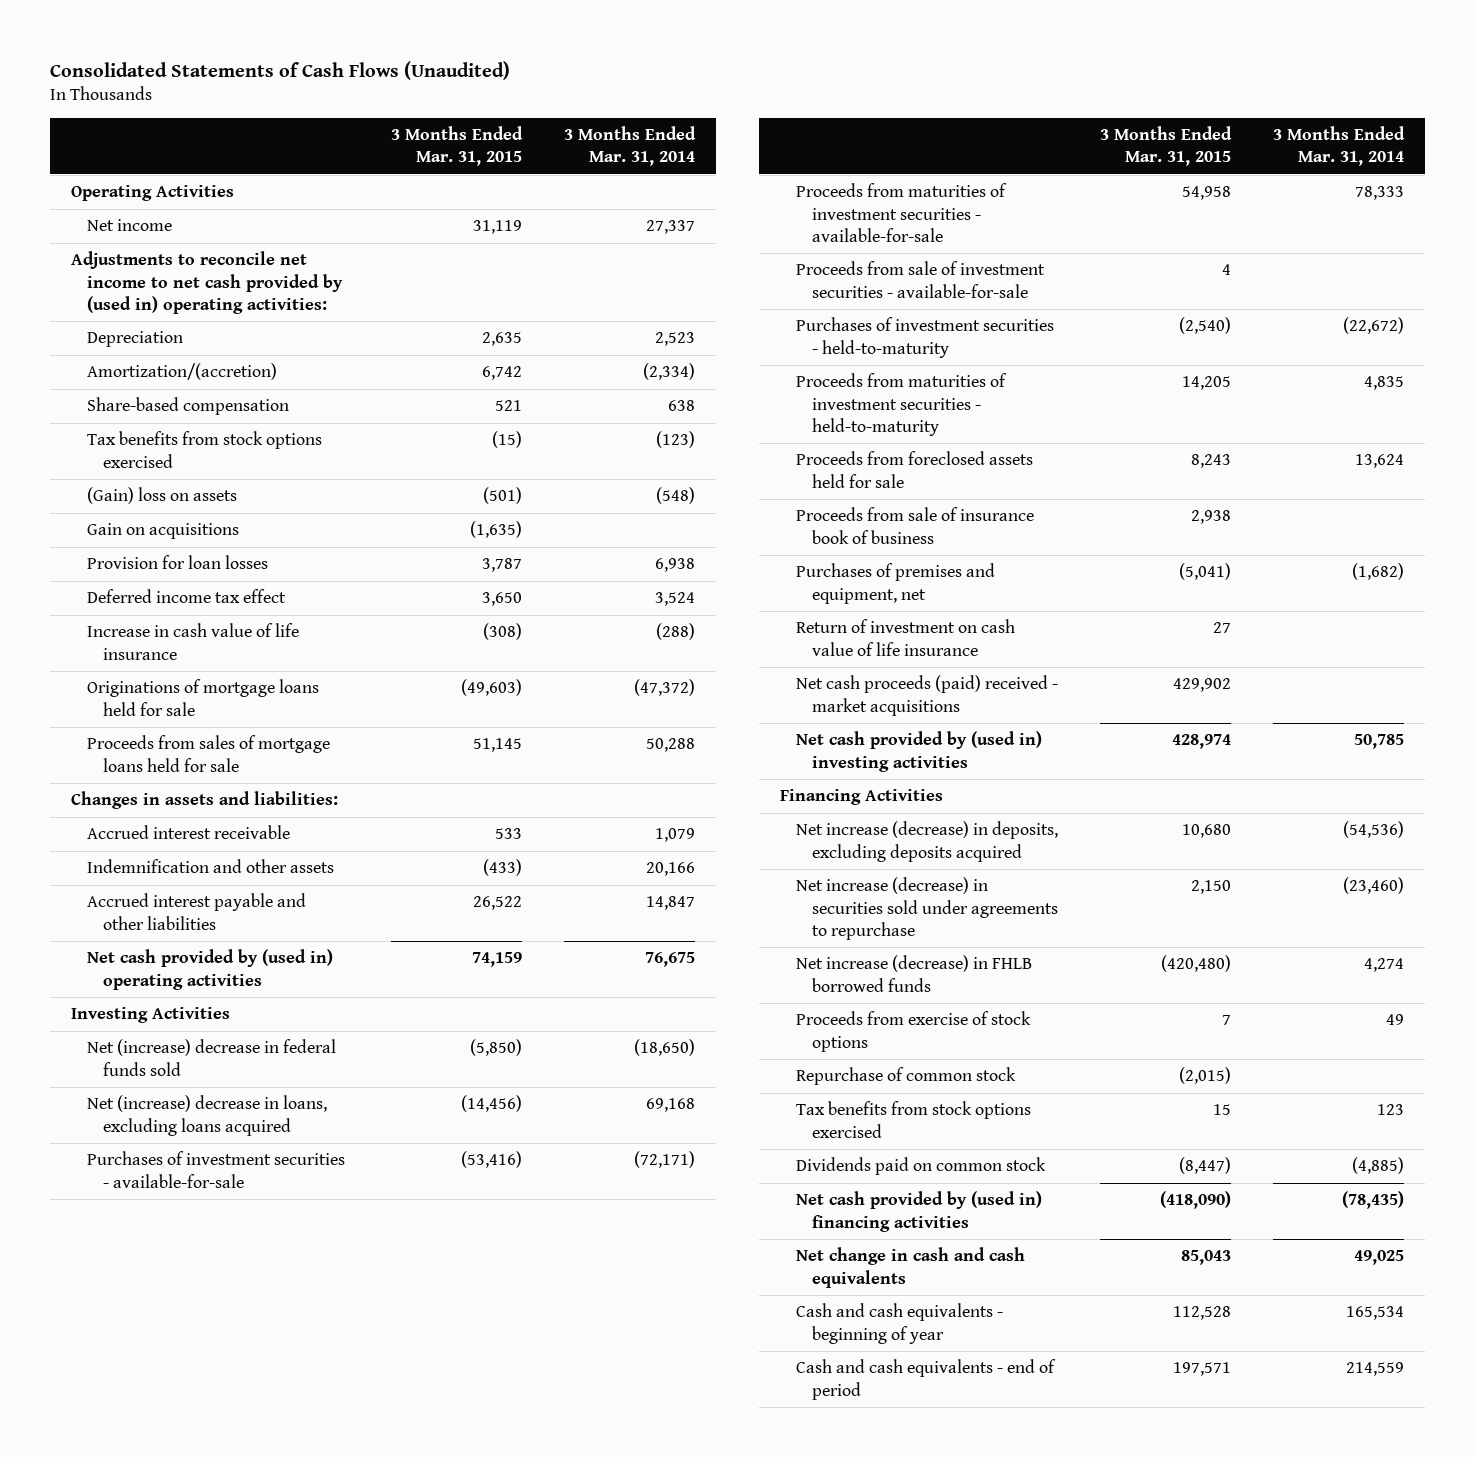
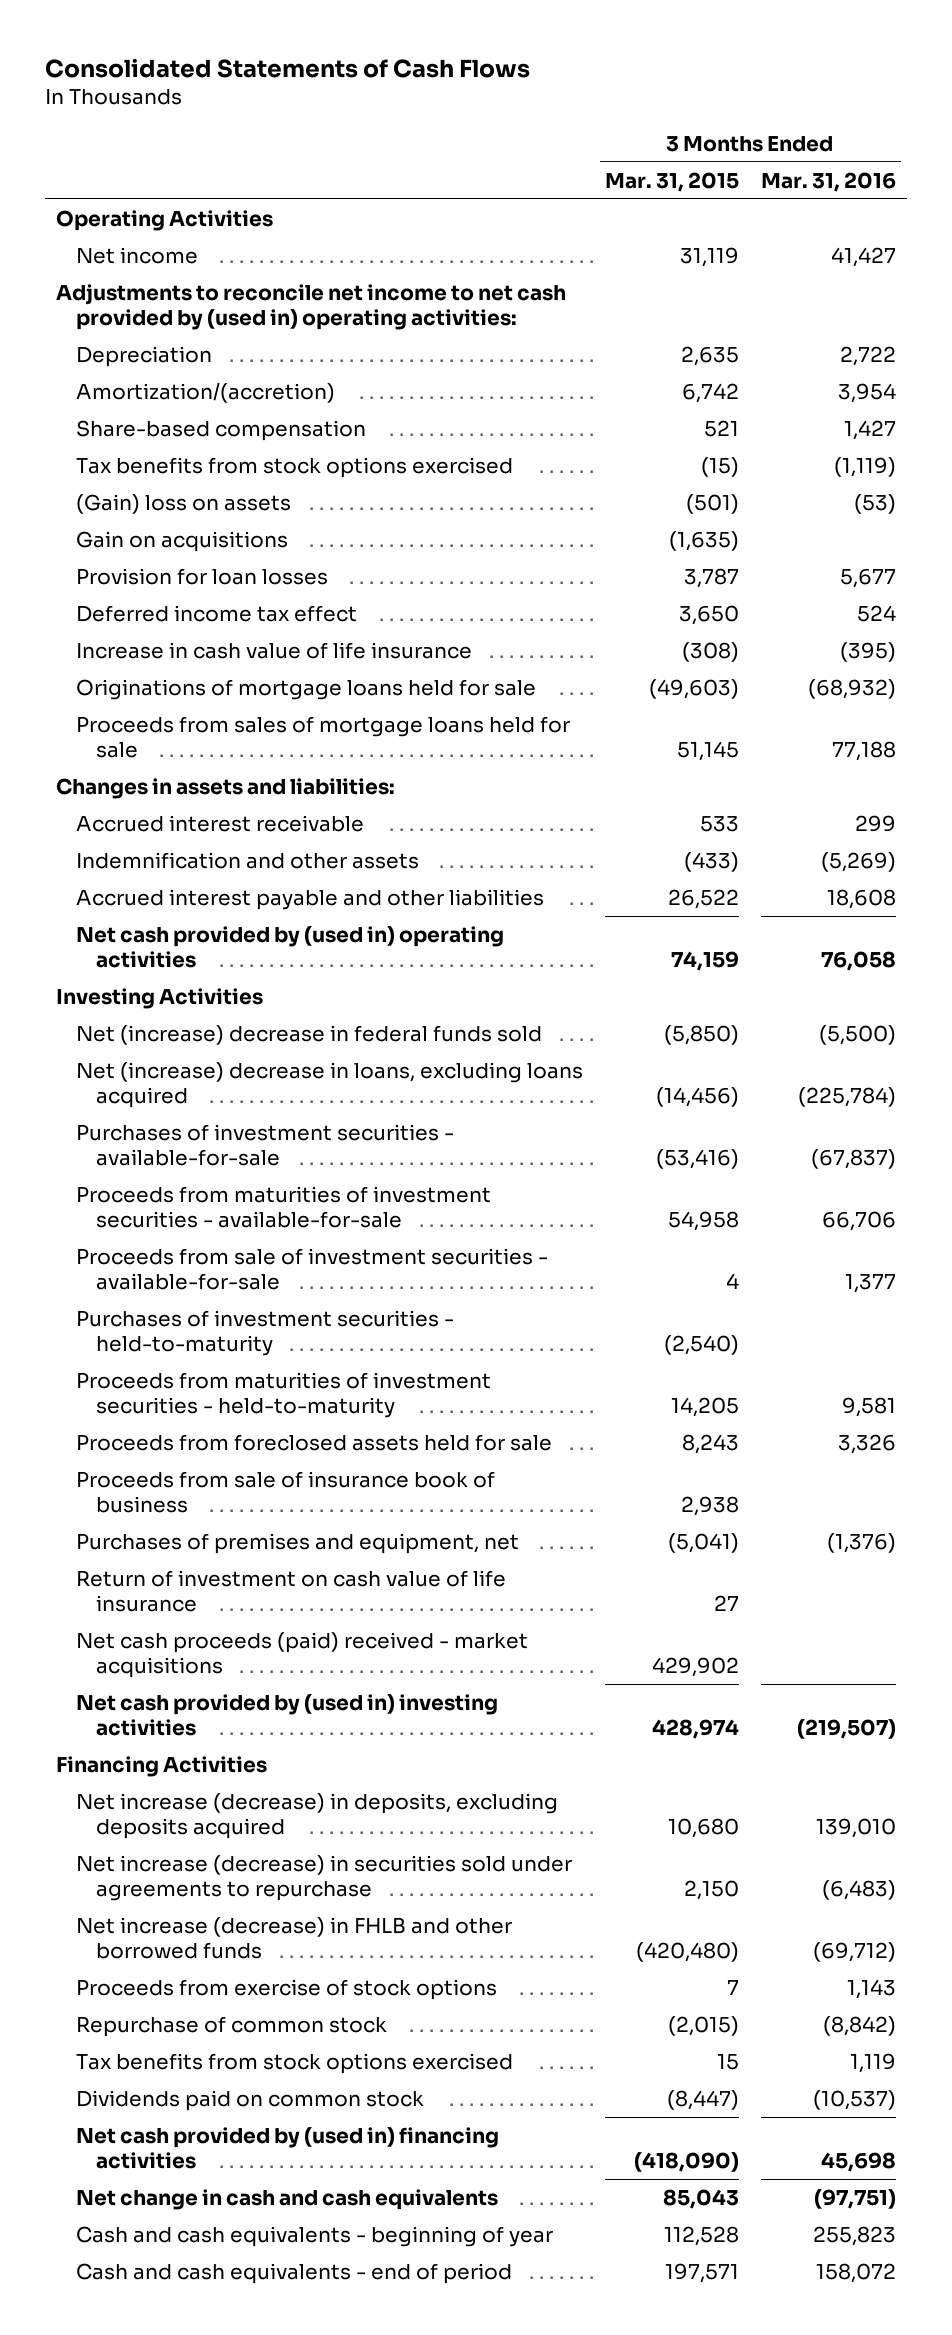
- Consolidated Statements of Cash Flows (Unaudited)
+ Consolidated Statements of Cash Flows
- | 3 Months Ended Mar. 31, 2015 | 3 Months Ended Mar. 31, 2014
+ | 3 Months Ended Mar. 31, 2015 | 3 Months Ended Mar. 31, 2016
- Net increase (decrease) in FHLB borrowed funds | (420,480) | 4,274
+ Net increase (decrease) in FHLB and other borrowed funds | (420,480) | (69,712)

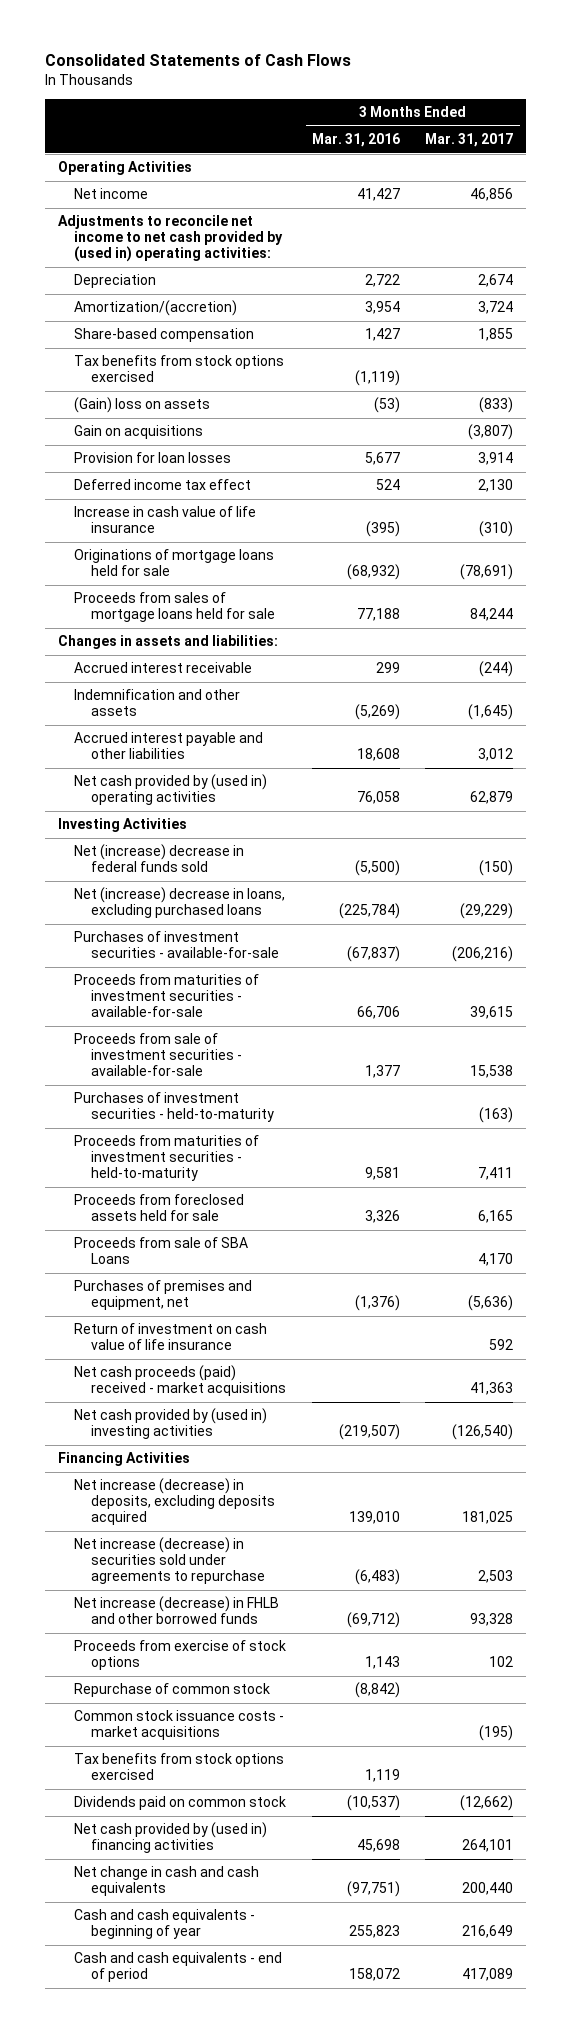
- | 3 Months Ended Mar. 31, 2015 | 3 Months Ended Mar. 31, 2016
+ | 3 Months Ended Mar. 31, 2016 | 3 Months Ended Mar. 31, 2017
- Net (increase) decrease in loans, excluding loans acquired | (14,456) | (225,784)
+ Net (increase) decrease in loans, excluding purchased loans | (225,784) | (29,229)
- Proceeds from sale of insurance book of business | 2,938 |
+ Proceeds from sale of SBA Loans | | 4,170
+ Common stock issuance costs - market acquisitions | | (195)

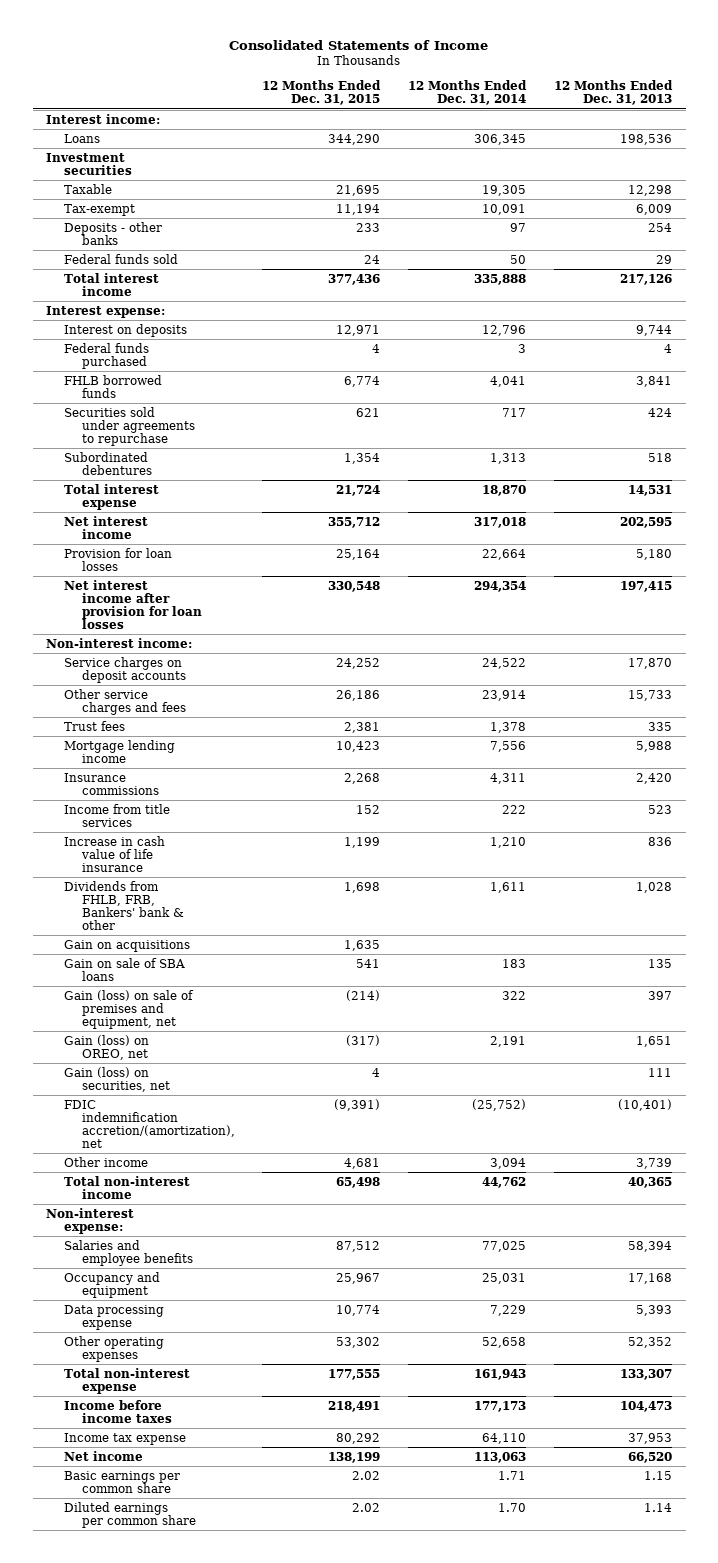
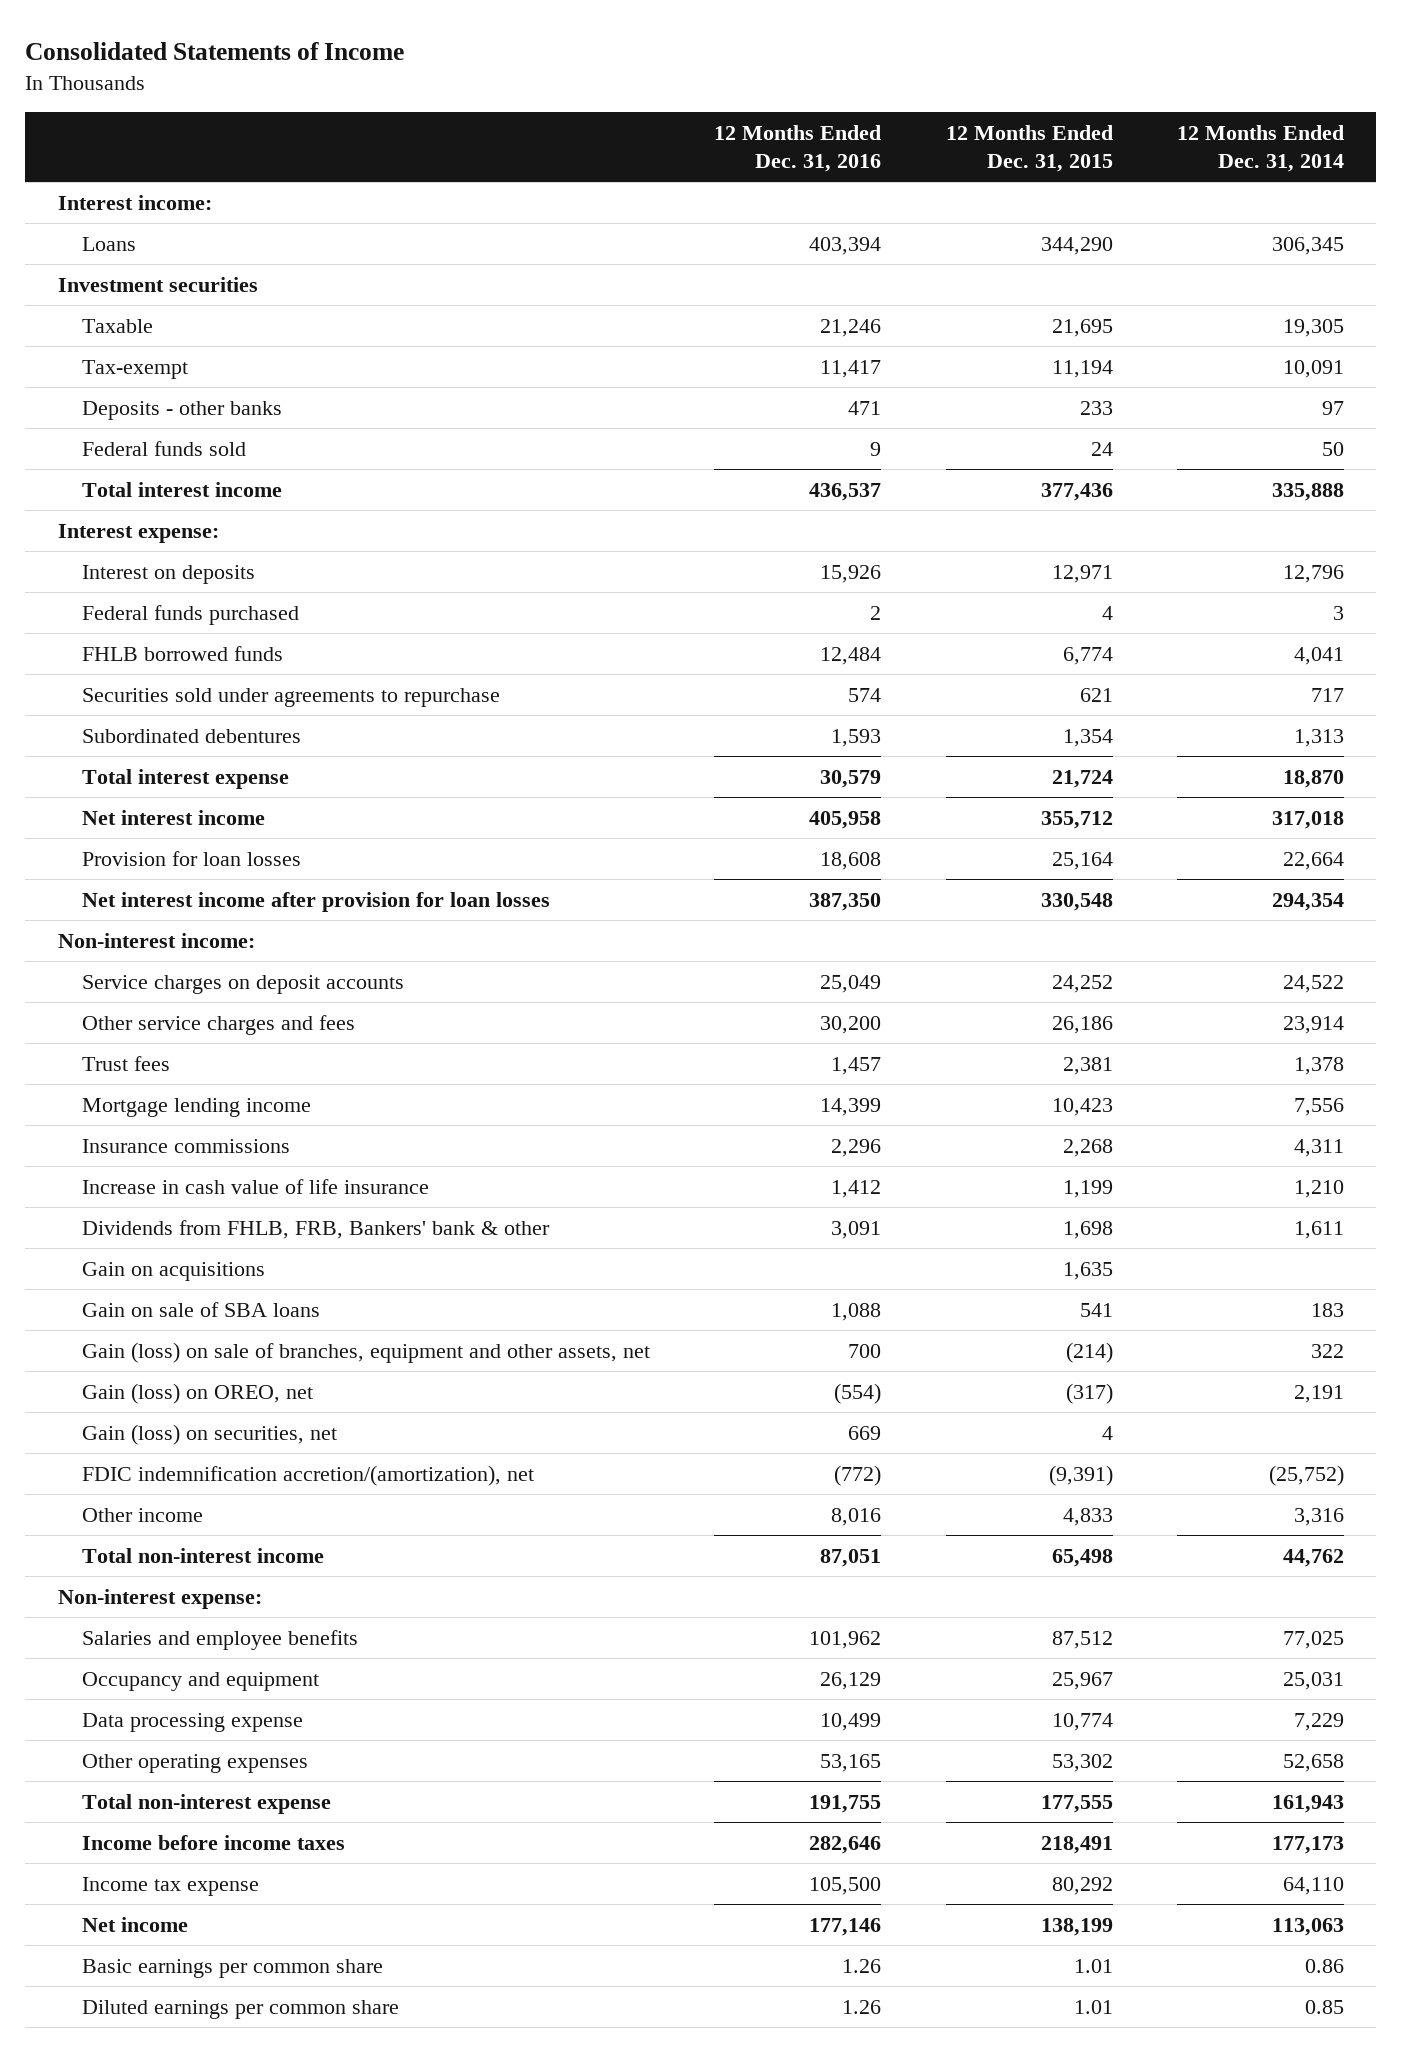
- | 12 Months Ended Dec. 31, 2015 | 12 Months Ended Dec. 31, 2014 | 12 Months Ended Dec. 31, 2013
+ | 12 Months Ended Dec. 31, 2016 | 12 Months Ended Dec. 31, 2015 | 12 Months Ended Dec. 31, 2014
- Income from title services | 152 | 222 | 523
- Gain (loss) on sale of premises and equipment, net | (214) | 322 | 397
+ Gain (loss) on sale of branches, equipment and other assets, net | 700 | (214) | 322
- Other income | 4,681 | 3,094 | 3,739
+ Other income | 8,016 | 4,833 | 3,316
- Basic earnings per common share | 2.02 | 1.71 | 1.15
- Diluted earnings per common share | 2.02 | 1.70 | 1.14
+ Basic earnings per common share | 1.26 | 1.01 | 0.86
+ Diluted earnings per common share | 1.26 | 1.01 | 0.85

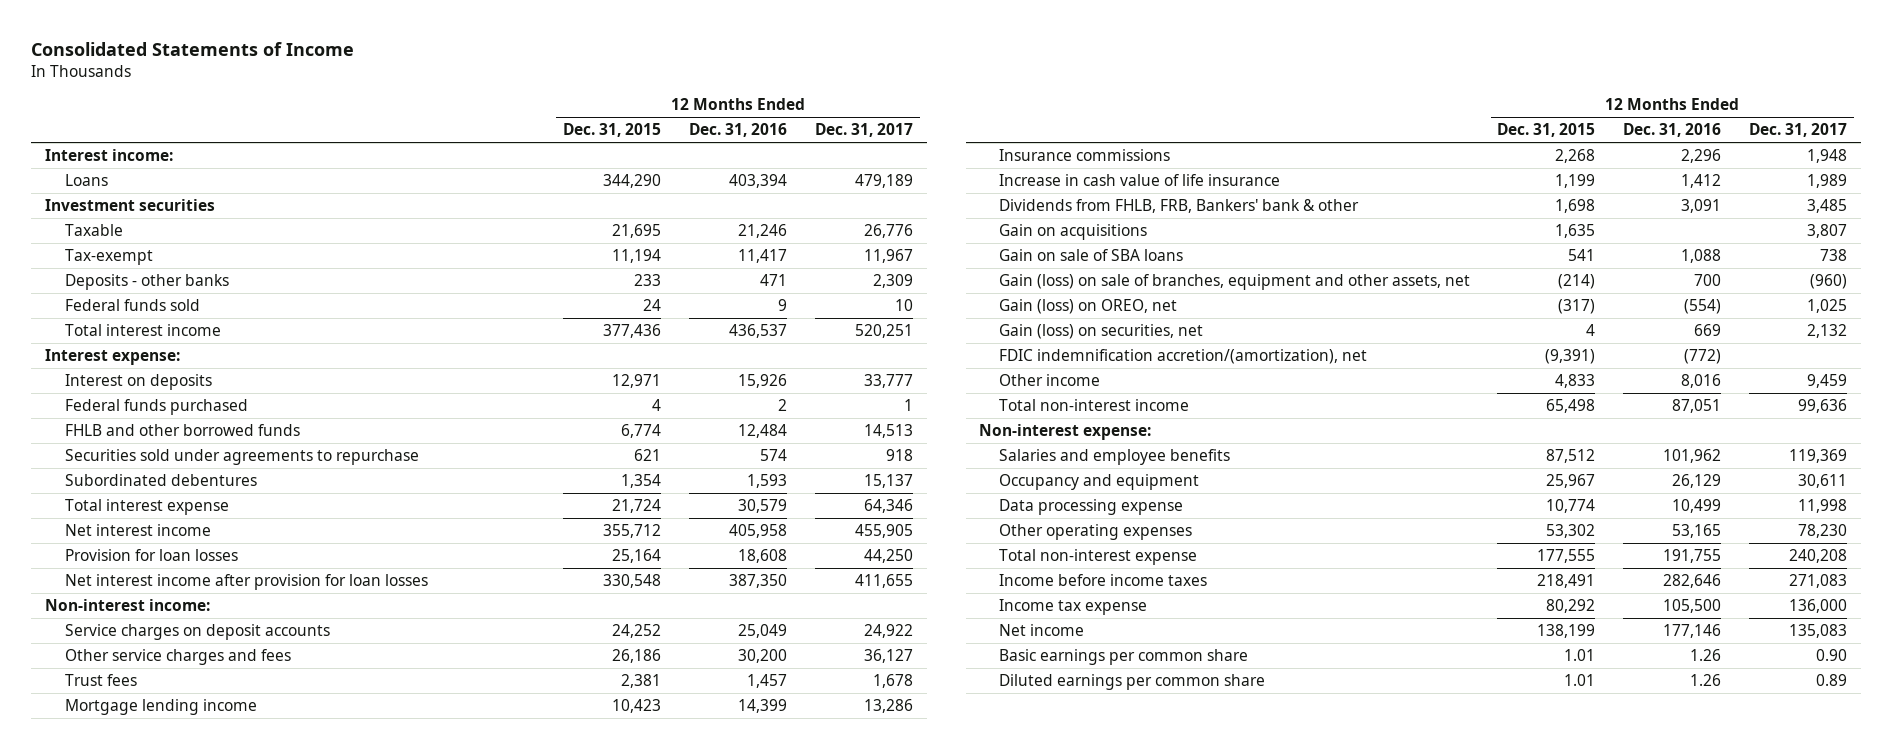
- | 12 Months Ended Dec. 31, 2016 | 12 Months Ended Dec. 31, 2015 | 12 Months Ended Dec. 31, 2014
+ | 12 Months Ended Dec. 31, 2015 | 12 Months Ended Dec. 31, 2016 | 12 Months Ended Dec. 31, 2017
- FHLB borrowed funds | 12,484 | 6,774 | 4,041
+ FHLB and other borrowed funds | 6,774 | 12,484 | 14,513

